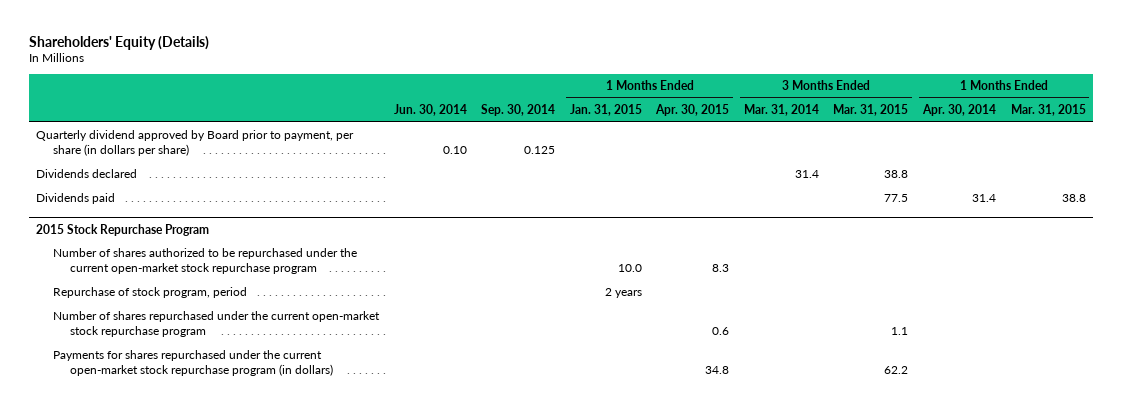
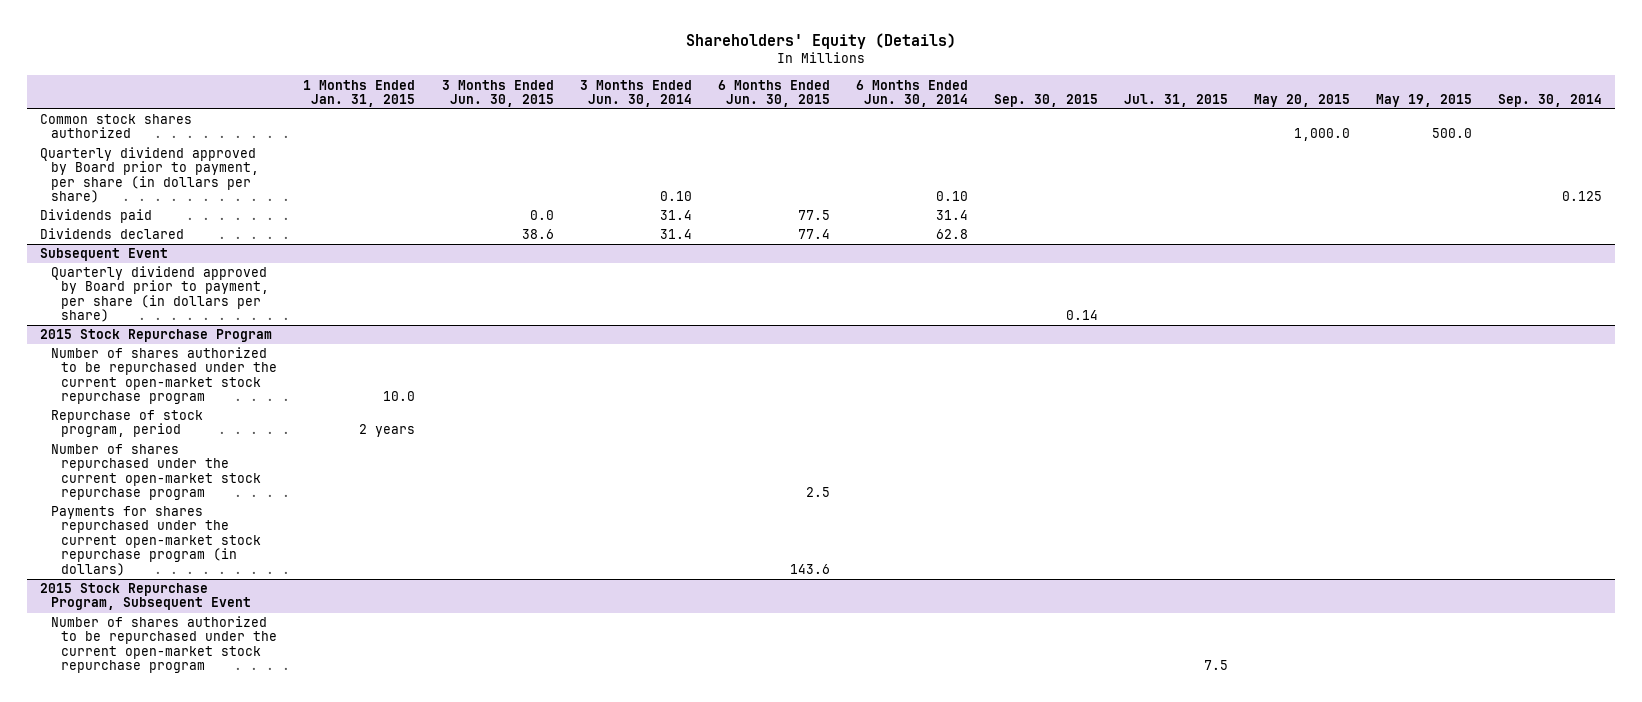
- | Jun. 30, 2014 | Sep. 30, 2014 | 1 Months Ended Jan. 31, 2015 | 1 Months Ended Apr. 30, 2015 | 3 Months Ended Mar. 31, 2014 | 3 Months Ended Mar. 31, 2015 | 1 Months Ended Apr. 30, 2014 | 1 Months Ended Mar. 31, 2015
+ | 1 Months Ended Jan. 31, 2015 | 3 Months Ended Jun. 30, 2015 | 3 Months Ended Jun. 30, 2014 | 6 Months Ended Jun. 30, 2015 | 6 Months Ended Jun. 30, 2014 | Sep. 30, 2015 | Jul. 31, 2015 | May 20, 2015 | May 19, 2015 | Sep. 30, 2014
+ Common stock shares authorized | | | | | | | | 1,000.0 | 500.0 |
moved down: Dividends declared | | 38.6 | 31.4 | 77.4 | 62.8 | | | | |
+ Subsequent Event
+ Quarterly dividend approved by Board prior to payment, per share (in dollars per share) | | | | | | 0.14 | | | |
+ 2015 Stock Repurchase Program, Subsequent Event
+ Number of shares authorized to be repurchased under the current open-market stock repurchase program | | | | | | | 7.5 | | |

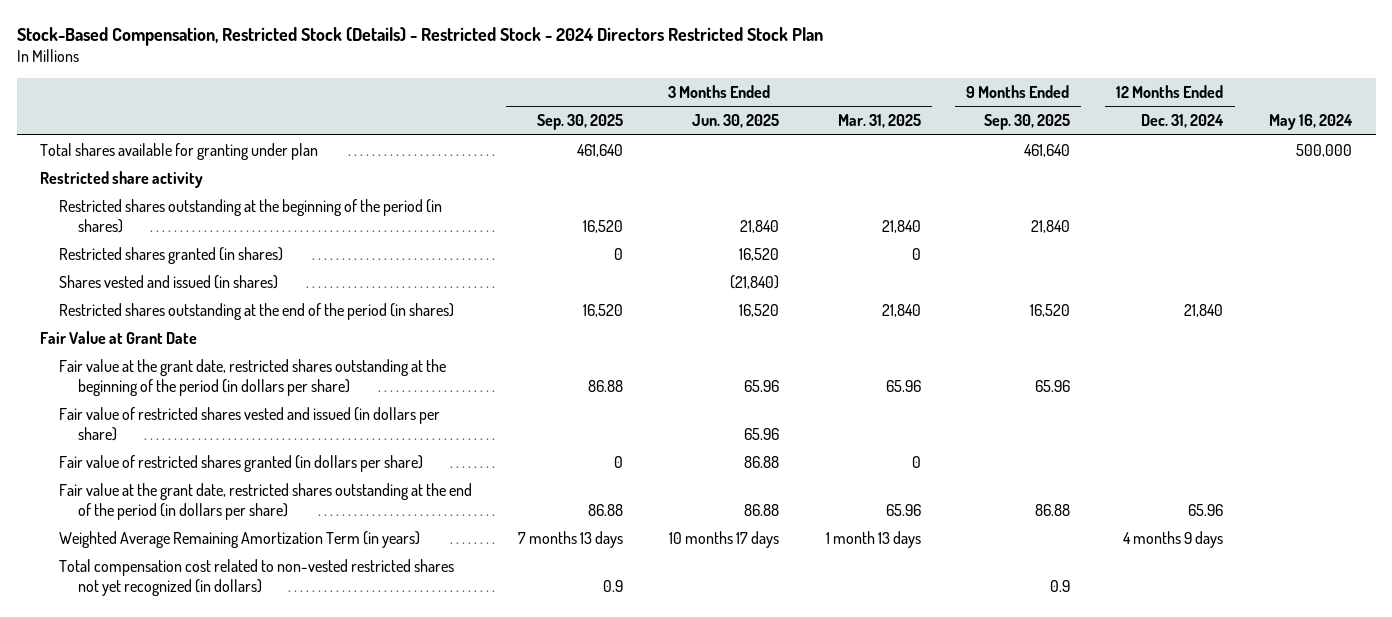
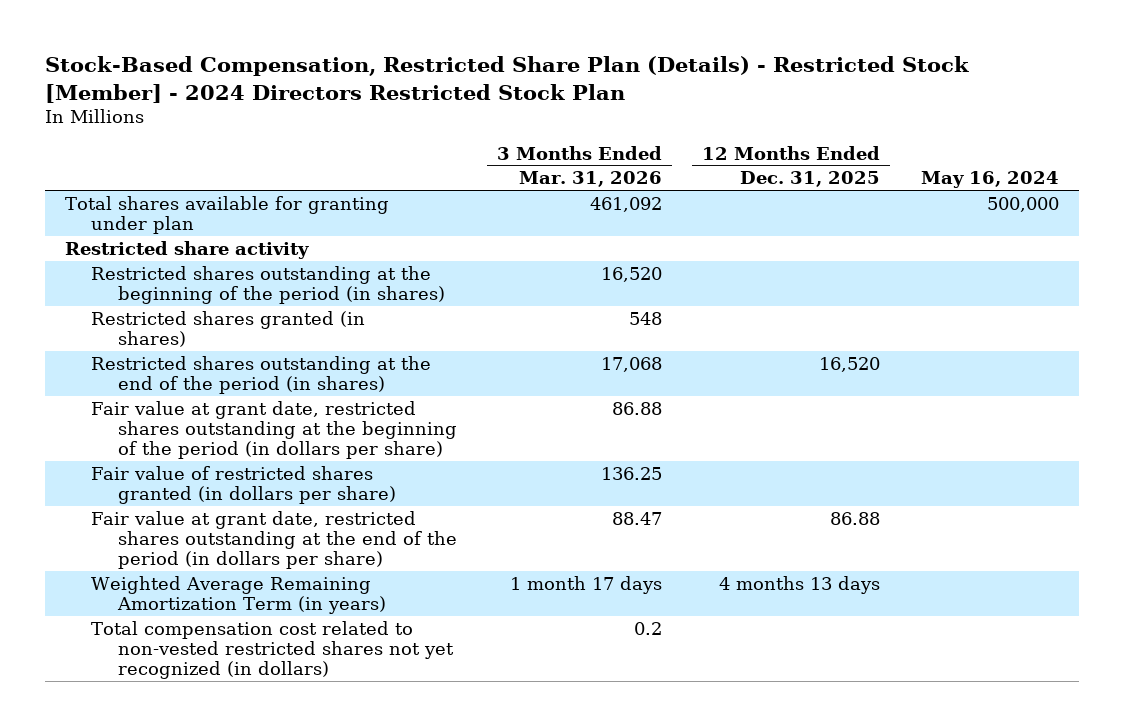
- Stock-Based Compensation, Restricted Stock (Details) - Restricted Stock - 2024 Directors Restricted Stock Plan
+ Stock-Based Compensation, Restricted Share Plan (Details) - Restricted Stock [Member] - 2024 Directors Restricted Stock Plan
- | 3 Months Ended Sep. 30, 2025 | 3 Months Ended Jun. 30, 2025 | 3 Months Ended Mar. 31, 2025 | 9 Months Ended Sep. 30, 2025 | 12 Months Ended Dec. 31, 2024 | May 16, 2024
+ | 3 Months Ended Mar. 31, 2026 | 12 Months Ended Dec. 31, 2025 | May 16, 2024
- Shares vested and issued (in shares) | | (21,840) | | | |
- Fair Value at Grant Date
- Fair value at the grant date, restricted shares outstanding at the beginning of the period (in dollars per share) | 86.88 | 65.96 | 65.96 | 65.96 | |
- Fair value of restricted shares vested and issued (in dollars per share) | | 65.96 | | | |
+ Fair value at grant date, restricted shares outstanding at the beginning of the period (in dollars per share) | 86.88 | |
- Fair value at the grant date, restricted shares outstanding at the end of the period (in dollars per share) | 86.88 | 86.88 | 65.96 | 86.88 | 65.96 |
+ Fair value at grant date, restricted shares outstanding at the end of the period (in dollars per share) | 88.47 | 86.88 |

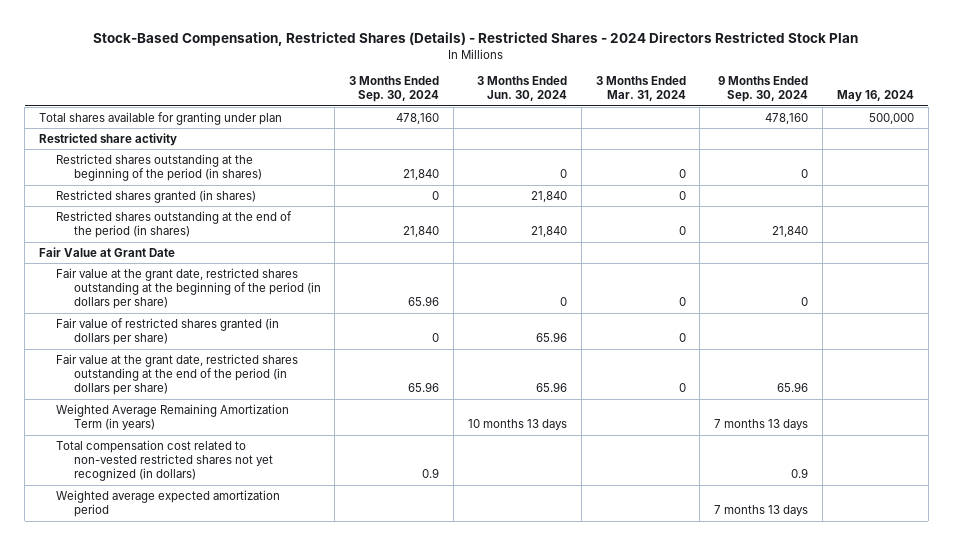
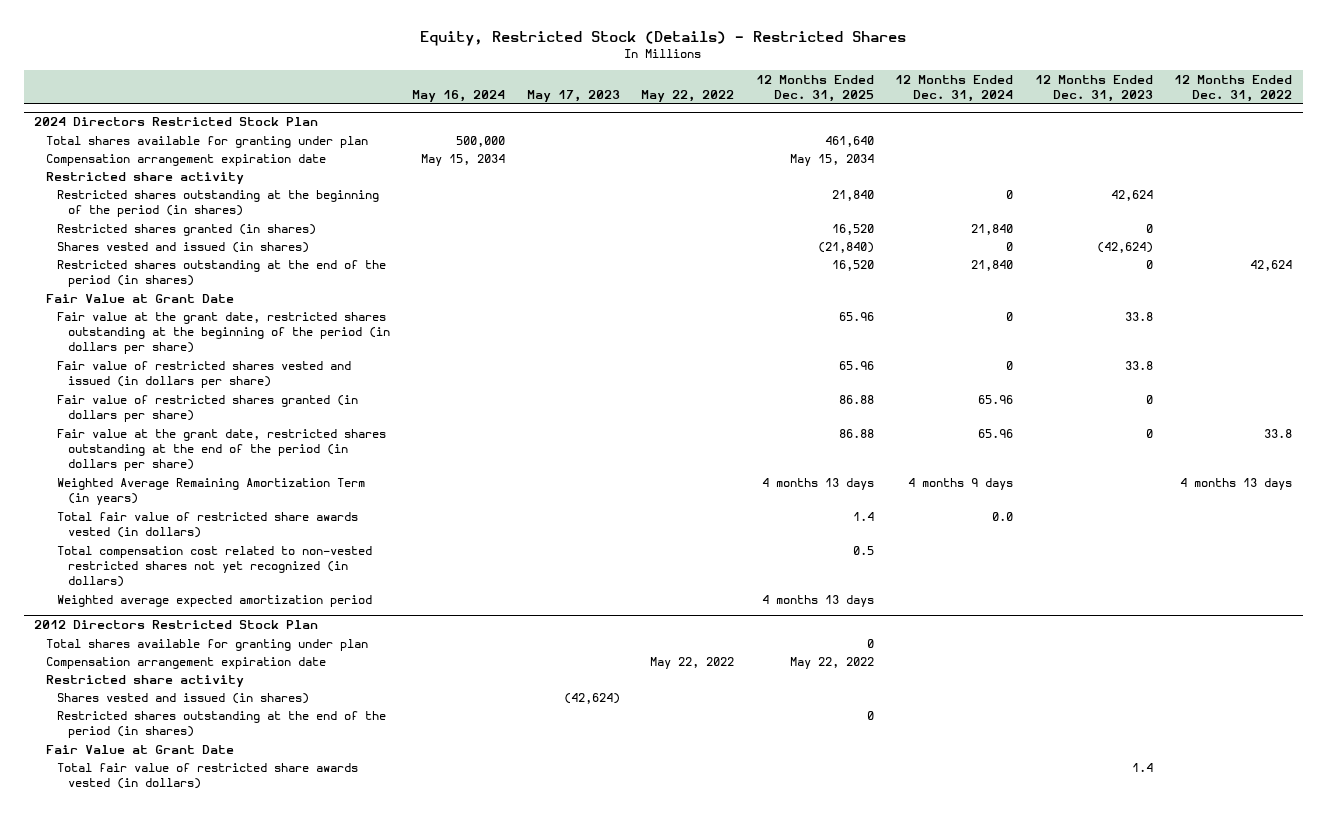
- Stock-Based Compensation, Restricted Shares (Details) - Restricted Shares - 2024 Directors Restricted Stock Plan
+ Equity, Restricted Stock (Details) - Restricted Shares
- | 3 Months Ended Sep. 30, 2024 | 3 Months Ended Jun. 30, 2024 | 3 Months Ended Mar. 31, 2024 | 9 Months Ended Sep. 30, 2024 | May 16, 2024
+ | May 16, 2024 | May 17, 2023 | May 22, 2022 | 12 Months Ended Dec. 31, 2025 | 12 Months Ended Dec. 31, 2024 | 12 Months Ended Dec. 31, 2023 | 12 Months Ended Dec. 31, 2022
+ 2024 Directors Restricted Stock Plan
+ Compensation arrangement expiration date | May 15, 2034 | | | May 15, 2034 | | |
+ Shares vested and issued (in shares) | | | | (21,840) | 0 | (42,624) |
+ Fair value of restricted shares vested and issued (in dollars per share) | | | | 65.96 | 0 | 33.8 |
+ Total fair value of restricted share awards vested (in dollars) | | | | 1.4 | 0.0 | |
+ 2012 Directors Restricted Stock Plan
+ Total shares available for granting under plan | | | | 0 | | |
+ Compensation arrangement expiration date | | | May 22, 2022 | May 22, 2022 | | |
+ Restricted share activity
+ Shares vested and issued (in shares) | | (42,624) | | | | |
+ Restricted shares outstanding at the end of the period (in shares) | | | | 0 | | |
+ Fair Value at Grant Date
+ Total fair value of restricted share awards vested (in dollars) | | | | | | 1.4 |

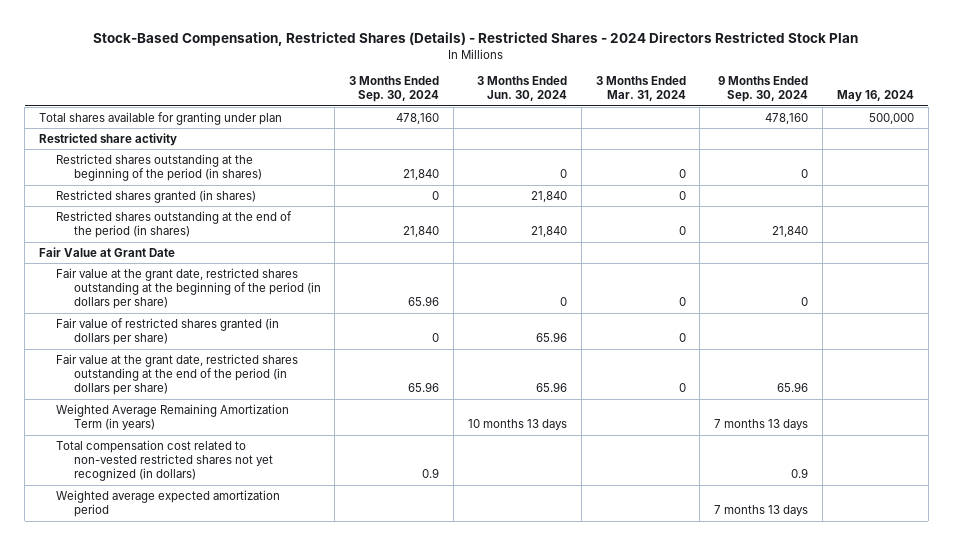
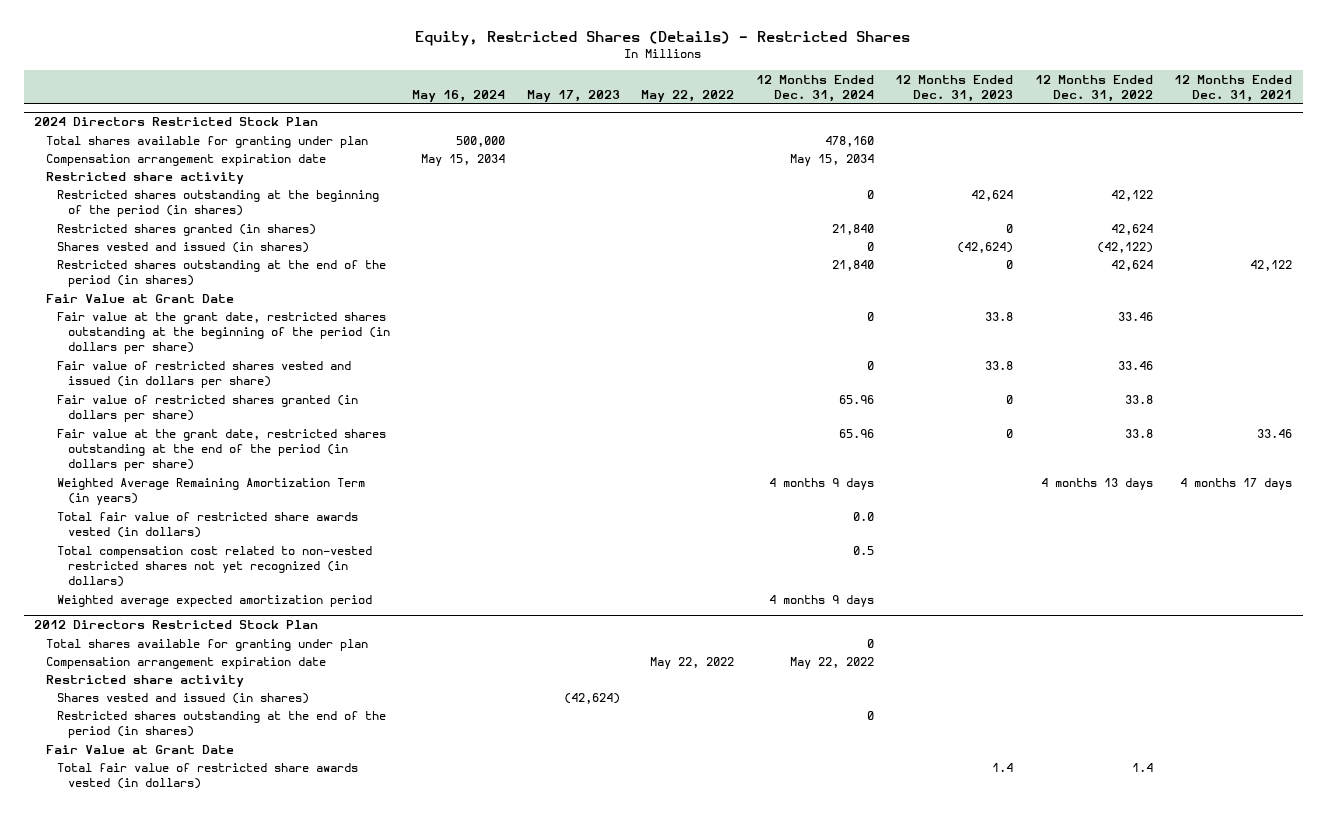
- Stock-Based Compensation, Restricted Shares (Details) - Restricted Shares - 2024 Directors Restricted Stock Plan
+ Equity, Restricted Shares (Details) - Restricted Shares
- | 3 Months Ended Sep. 30, 2024 | 3 Months Ended Jun. 30, 2024 | 3 Months Ended Mar. 31, 2024 | 9 Months Ended Sep. 30, 2024 | May 16, 2024
+ | May 16, 2024 | May 17, 2023 | May 22, 2022 | 12 Months Ended Dec. 31, 2024 | 12 Months Ended Dec. 31, 2023 | 12 Months Ended Dec. 31, 2022 | 12 Months Ended Dec. 31, 2021
+ 2024 Directors Restricted Stock Plan
+ Compensation arrangement expiration date | May 15, 2034 | | | May 15, 2034 | | |
+ Shares vested and issued (in shares) | | | | 0 | (42,624) | (42,122) |
+ Fair value of restricted shares vested and issued (in dollars per share) | | | | 0 | 33.8 | 33.46 |
+ Total fair value of restricted share awards vested (in dollars) | | | | 0.0 | | |
+ 2012 Directors Restricted Stock Plan
+ Total shares available for granting under plan | | | | 0 | | |
+ Compensation arrangement expiration date | | | May 22, 2022 | May 22, 2022 | | |
+ Restricted share activity
+ Shares vested and issued (in shares) | | (42,624) | | | | |
+ Restricted shares outstanding at the end of the period (in shares) | | | | 0 | | |
+ Fair Value at Grant Date
+ Total fair value of restricted share awards vested (in dollars) | | | | | 1.4 | 1.4 |

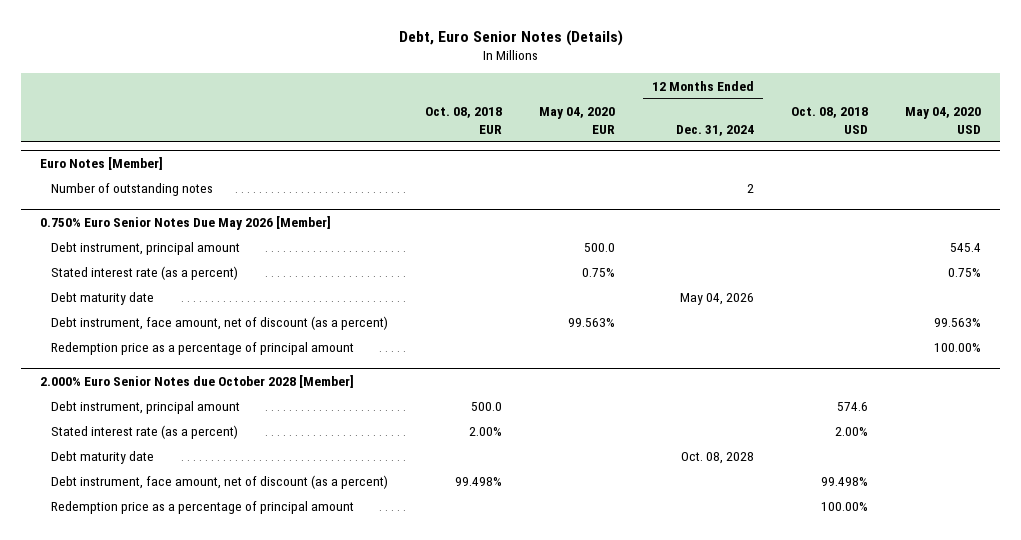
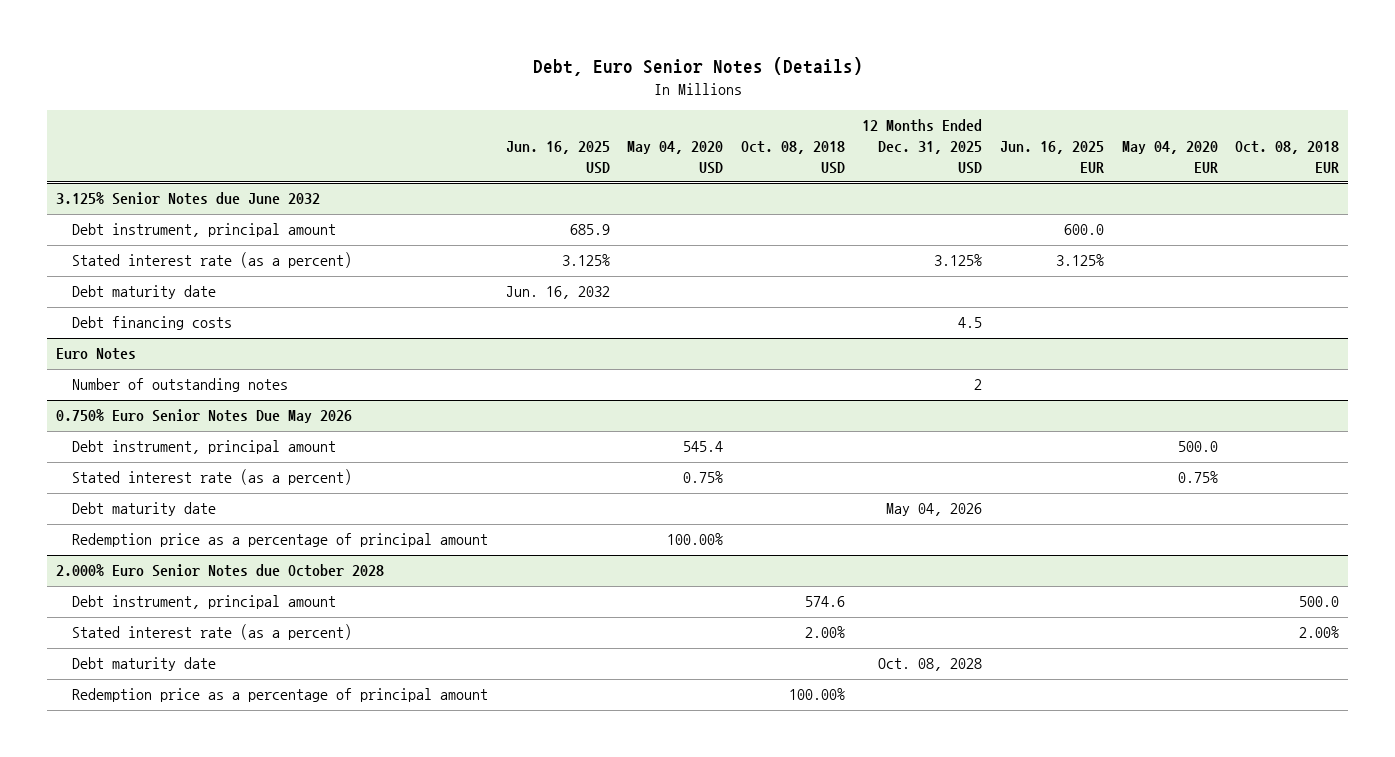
- | Oct. 08, 2018 EUR | May 04, 2020 EUR | 12 Months Ended Dec. 31, 2024 | Oct. 08, 2018 USD | May 04, 2020 USD
+ | Jun. 16, 2025 USD | May 04, 2020 USD | Oct. 08, 2018 USD | 12 Months Ended Dec. 31, 2025 USD | Jun. 16, 2025 EUR | May 04, 2020 EUR | Oct. 08, 2018 EUR
- Euro Notes [Member]
+ 3.125% Senior Notes due June 2032
+ Debt instrument, principal amount | 685.9 | | | | 600.0 | |
+ Stated interest rate (as a percent) | 3.125% | | | 3.125% | 3.125% | |
+ Debt maturity date | Jun. 16, 2032 | | | | | |
+ Debt financing costs | | | | 4.5 | | |
+ Euro Notes
- 0.750% Euro Senior Notes Due May 2026 [Member]
+ 0.750% Euro Senior Notes Due May 2026
- Debt instrument, face amount, net of discount (as a percent) | | 99.563% | | | 99.563%
- 2.000% Euro Senior Notes due October 2028 [Member]
+ 2.000% Euro Senior Notes due October 2028
- Debt instrument, face amount, net of discount (as a percent) | 99.498% | | | 99.498% |

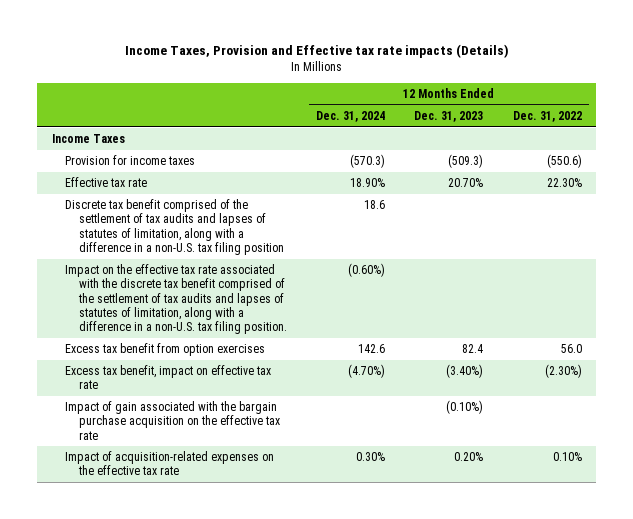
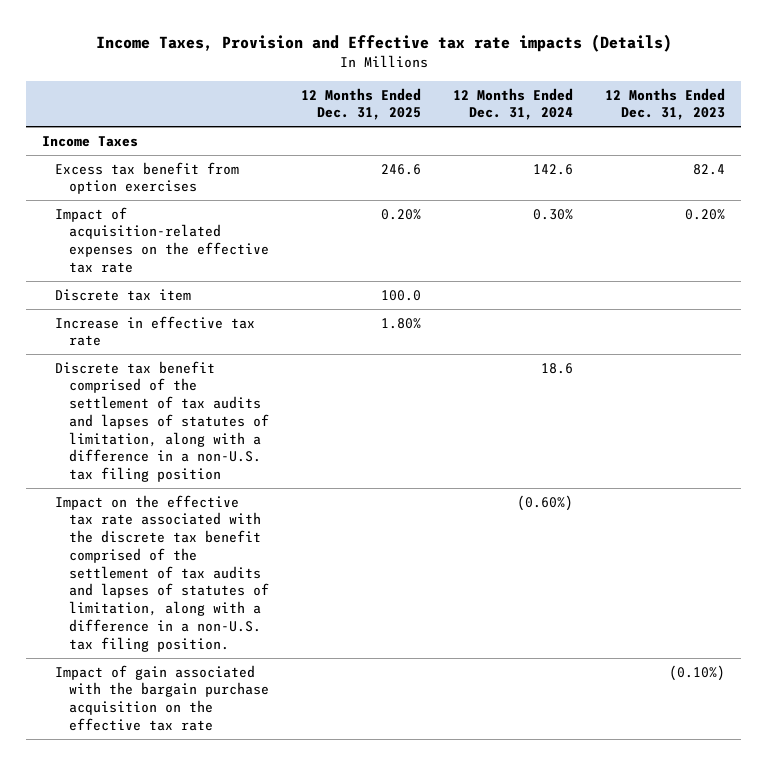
- | 12 Months Ended Dec. 31, 2024 | 12 Months Ended Dec. 31, 2023 | 12 Months Ended Dec. 31, 2022
+ | 12 Months Ended Dec. 31, 2025 | 12 Months Ended Dec. 31, 2024 | 12 Months Ended Dec. 31, 2023
- Provision for income taxes | (570.3) | (509.3) | (550.6)
- Effective tax rate | 18.90% | 20.70% | 22.30%
moved up: Excess tax benefit from option exercises | 246.6 | 142.6 | 82.4
moved up: Impact of acquisition-related expenses on the effective tax rate | 0.20% | 0.30% | 0.20%
+ Discrete tax item | 100.0 | |
+ Increase in effective tax rate | 1.80% | |
- Excess tax benefit, impact on effective tax rate | (4.70%) | (3.40%) | (2.30%)

